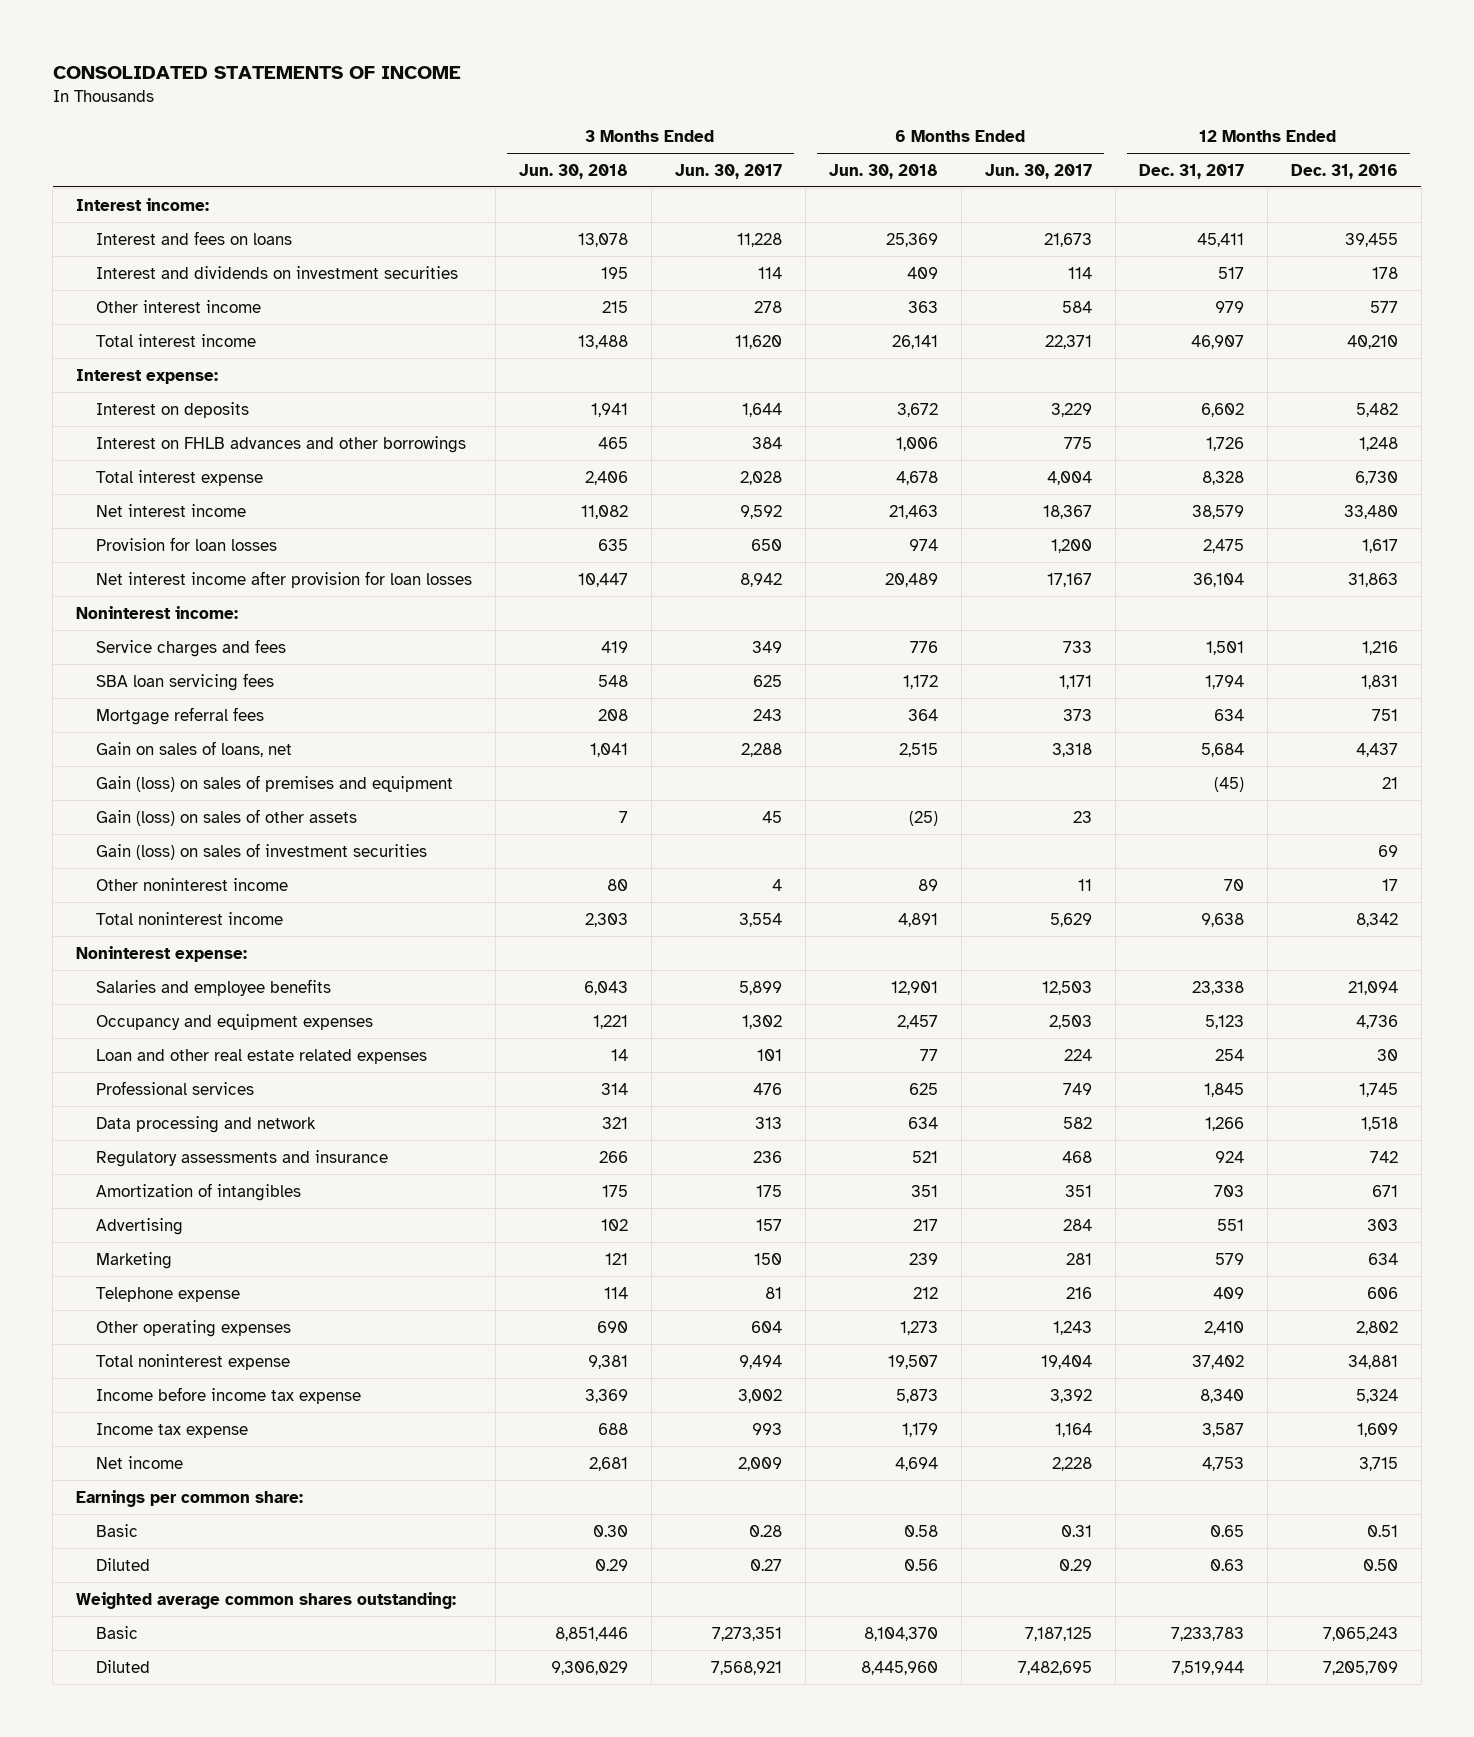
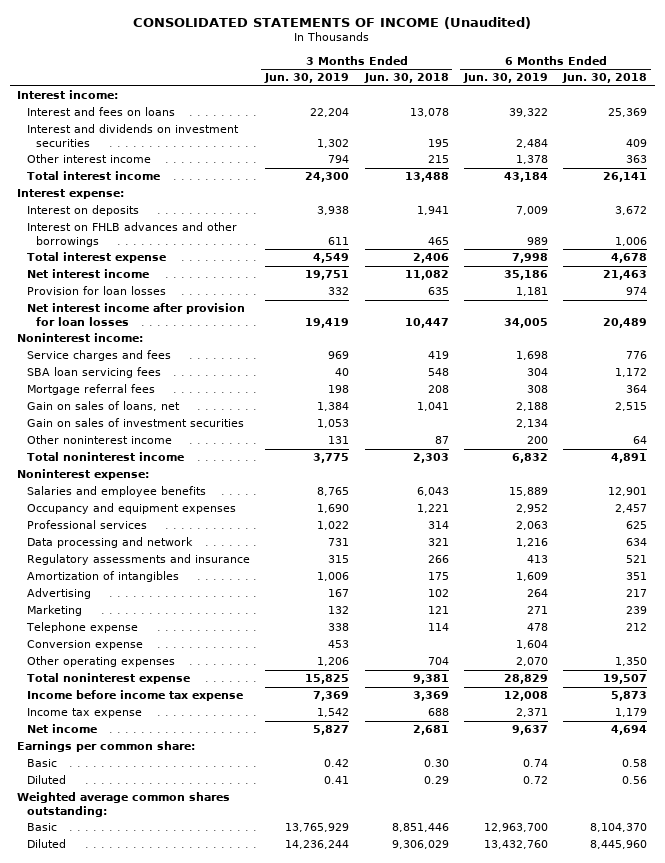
- CONSOLIDATED STATEMENTS OF INCOME
+ CONSOLIDATED STATEMENTS OF INCOME (Unaudited)
- | 3 Months Ended Jun. 30, 2018 | 3 Months Ended Jun. 30, 2017 | 6 Months Ended Jun. 30, 2018 | 6 Months Ended Jun. 30, 2017 | 12 Months Ended Dec. 31, 2017 | 12 Months Ended Dec. 31, 2016
+ | 3 Months Ended Jun. 30, 2019 | 3 Months Ended Jun. 30, 2018 | 6 Months Ended Jun. 30, 2019 | 6 Months Ended Jun. 30, 2018
- Gain (loss) on sales of premises and equipment | | | | | (45) | 21
- Gain (loss) on sales of other assets | 7 | 45 | (25) | 23 | |
- Gain (loss) on sales of investment securities | | | | | | 69
- Other noninterest income | 80 | 4 | 89 | 11 | 70 | 17
+ Gain on sales of investment securities | 1,053 | | 2,134 |
+ Other noninterest income | 131 | 87 | 200 | 64
- Loan and other real estate related expenses | 14 | 101 | 77 | 224 | 254 | 30
- Other operating expenses | 690 | 604 | 1,273 | 1,243 | 2,410 | 2,802
+ Conversion expense | 453 | | 1,604 |
+ Other operating expenses | 1,206 | 704 | 2,070 | 1,350

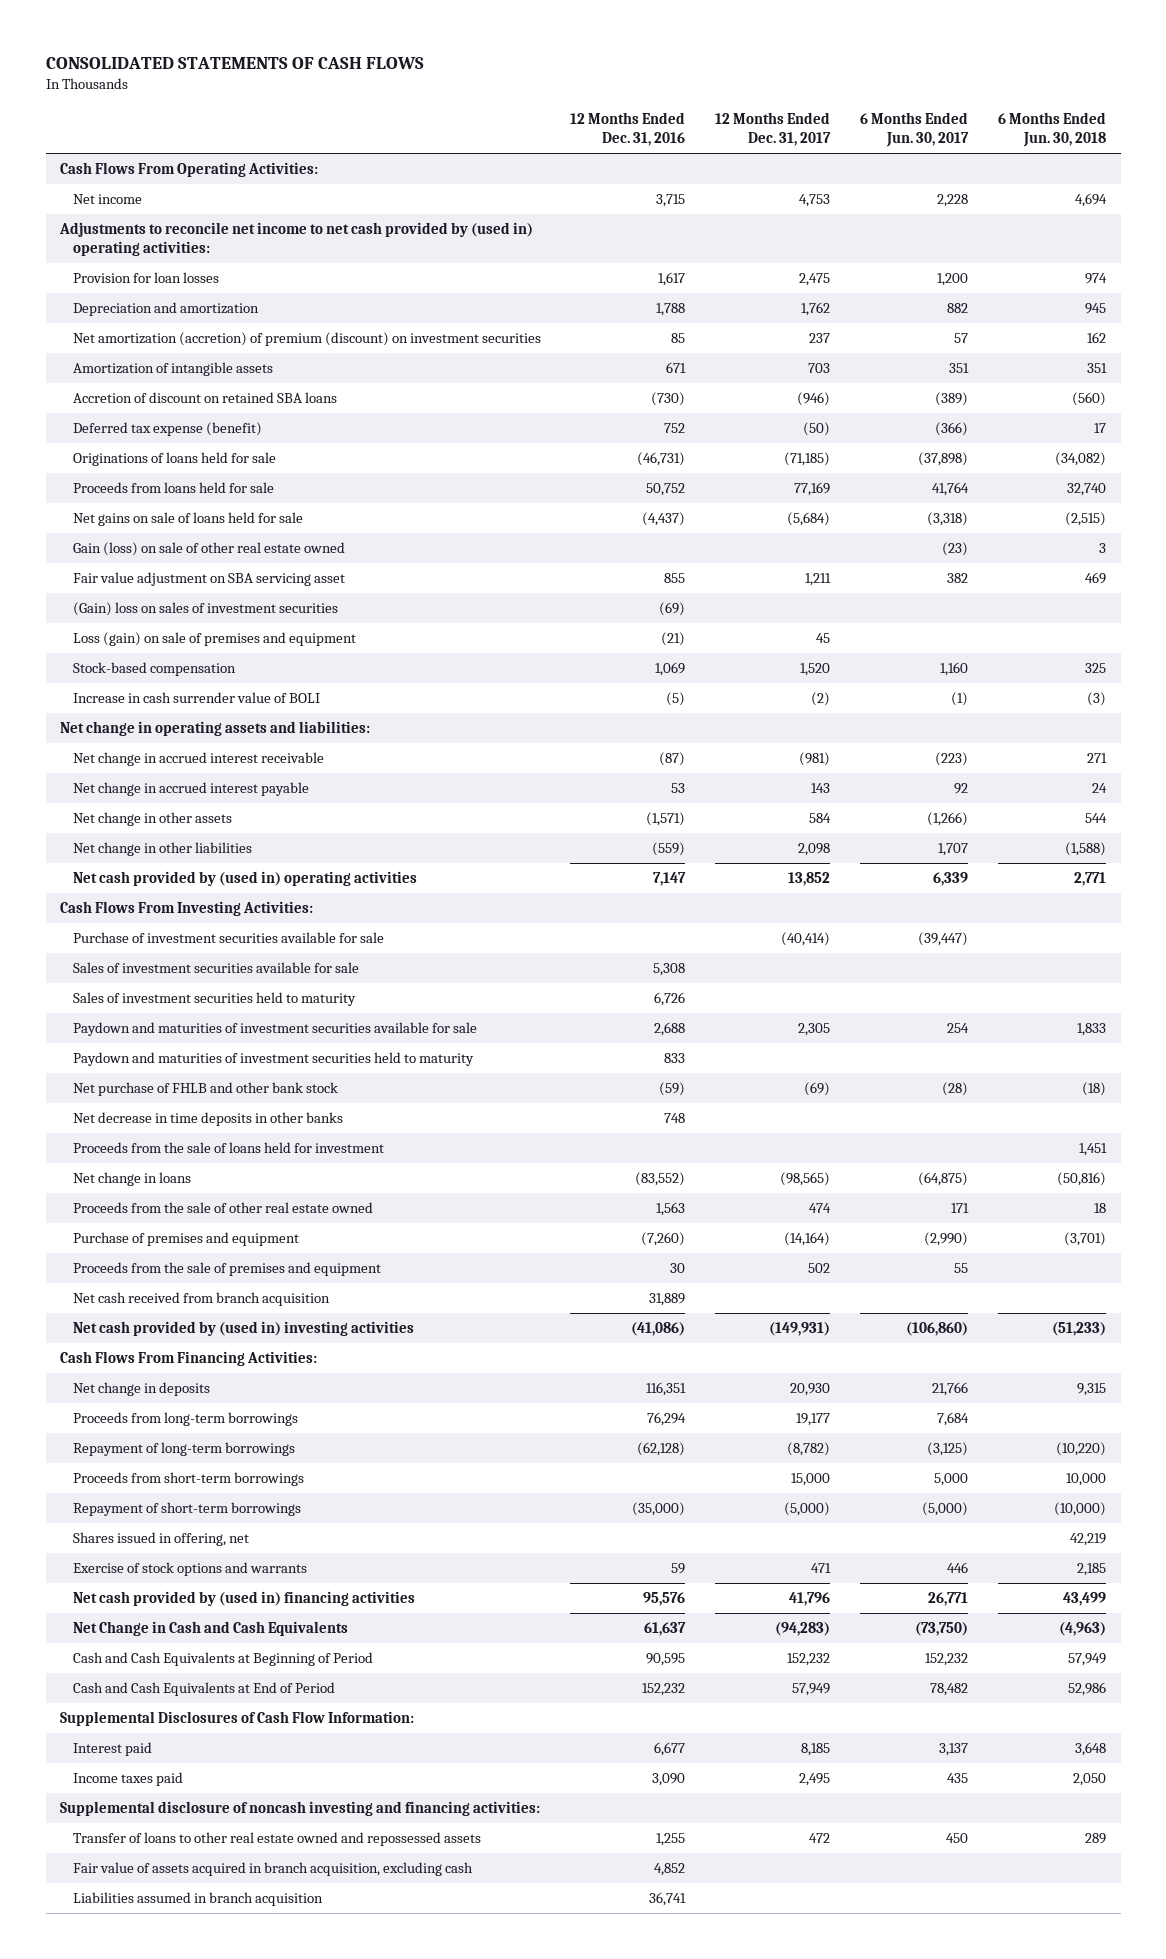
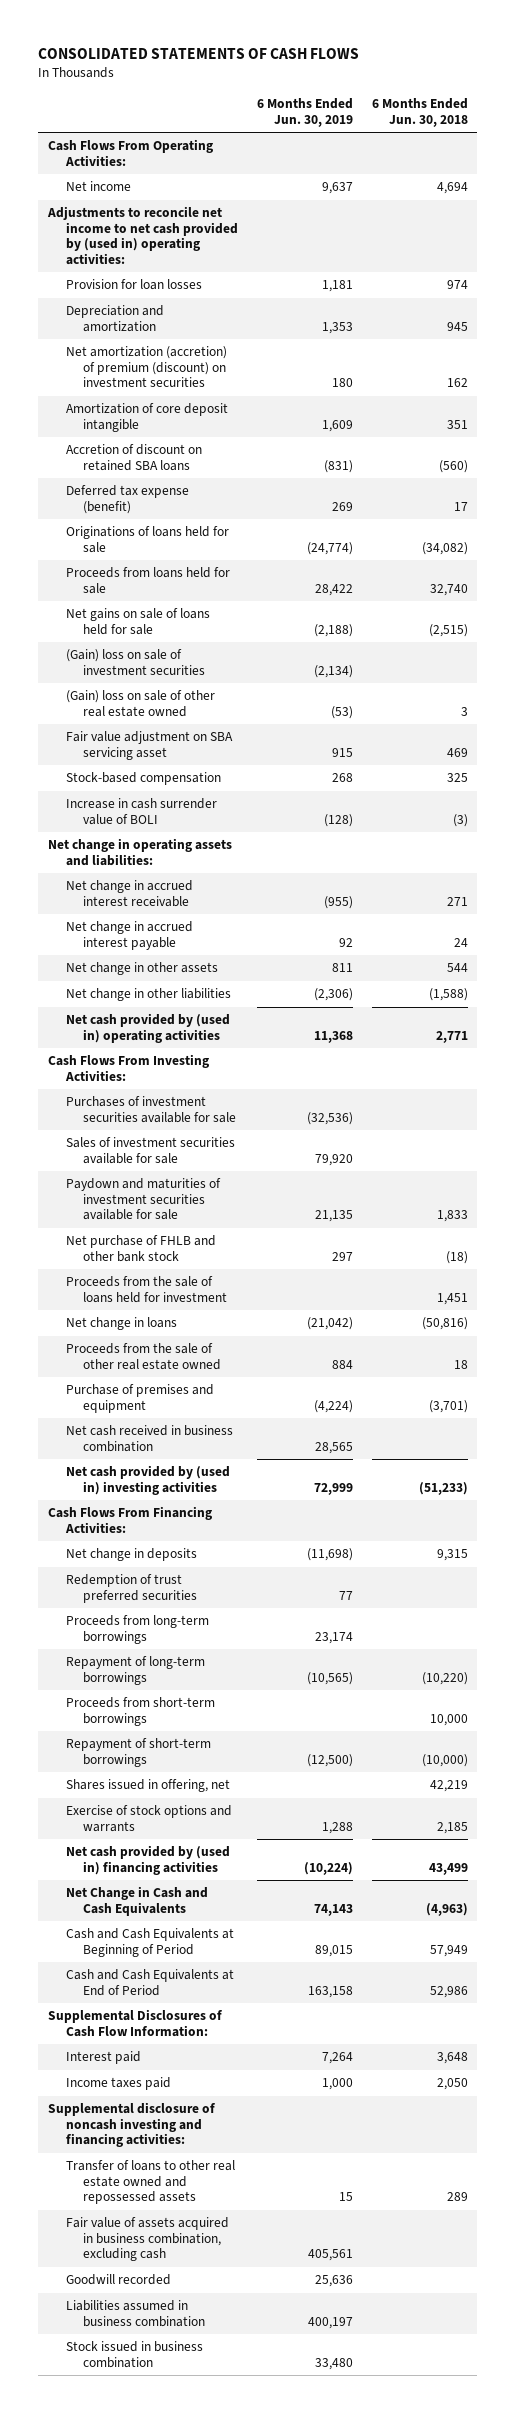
- | 12 Months Ended Dec. 31, 2016 | 12 Months Ended Dec. 31, 2017 | 6 Months Ended Jun. 30, 2017 | 6 Months Ended Jun. 30, 2018
+ | 6 Months Ended Jun. 30, 2019 | 6 Months Ended Jun. 30, 2018
- Amortization of intangible assets | 671 | 703 | 351 | 351
+ Amortization of core deposit intangible | 1,609 | 351
- Gain (loss) on sale of other real estate owned | | | (23) | 3
+ (Gain) loss on sale of investment securities | (2,134) |
+ (Gain) loss on sale of other real estate owned | (53) | 3
- (Gain) loss on sales of investment securities | (69) | | |
- Loss (gain) on sale of premises and equipment | (21) | 45 | |
- Purchase of investment securities available for sale | | (40,414) | (39,447) |
+ Purchases of investment securities available for sale | (32,536) |
- Sales of investment securities held to maturity | 6,726 | | |
- Paydown and maturities of investment securities held to maturity | 833 | | |
- Net decrease in time deposits in other banks | 748 | | |
- Proceeds from the sale of premises and equipment | 30 | 502 | 55 |
- Net cash received from branch acquisition | 31,889 | | |
+ Net cash received in business combination | 28,565 |
+ Redemption of trust preferred securities | 77 |
- Fair value of assets acquired in branch acquisition, excluding cash | 4,852 | | |
- Liabilities assumed in branch acquisition | 36,741 | | |
+ Fair value of assets acquired in business combination, excluding cash | 405,561 |
+ Goodwill recorded | 25,636 |
+ Liabilities assumed in business combination | 400,197 |
+ Stock issued in business combination | 33,480 |

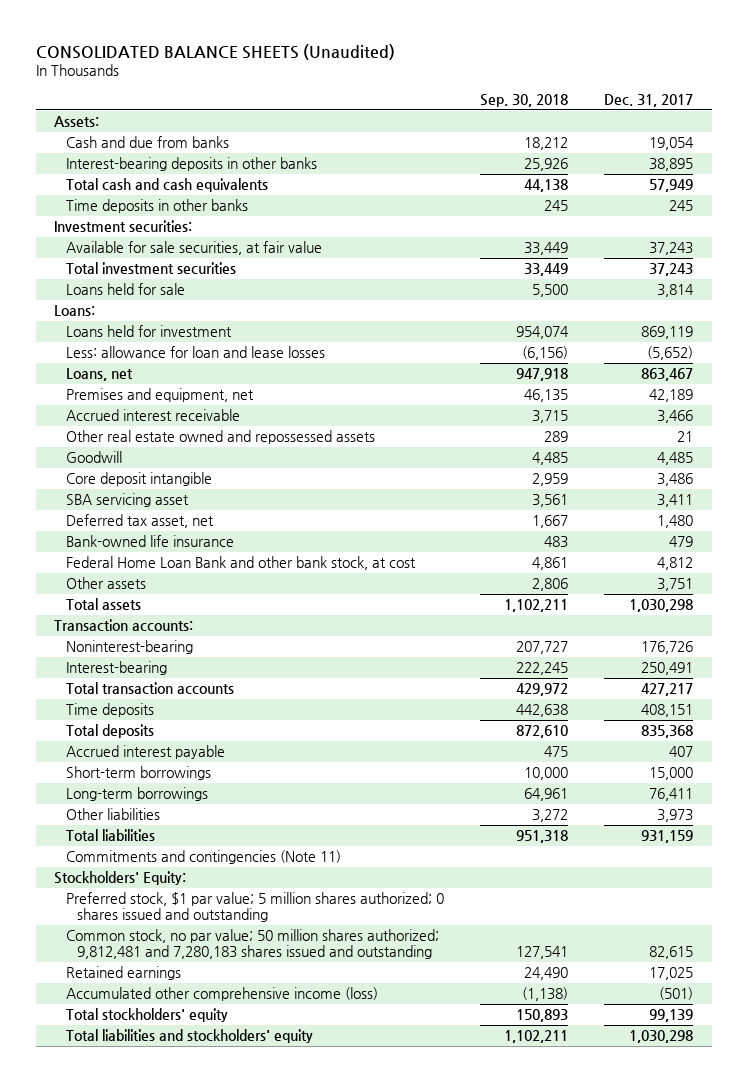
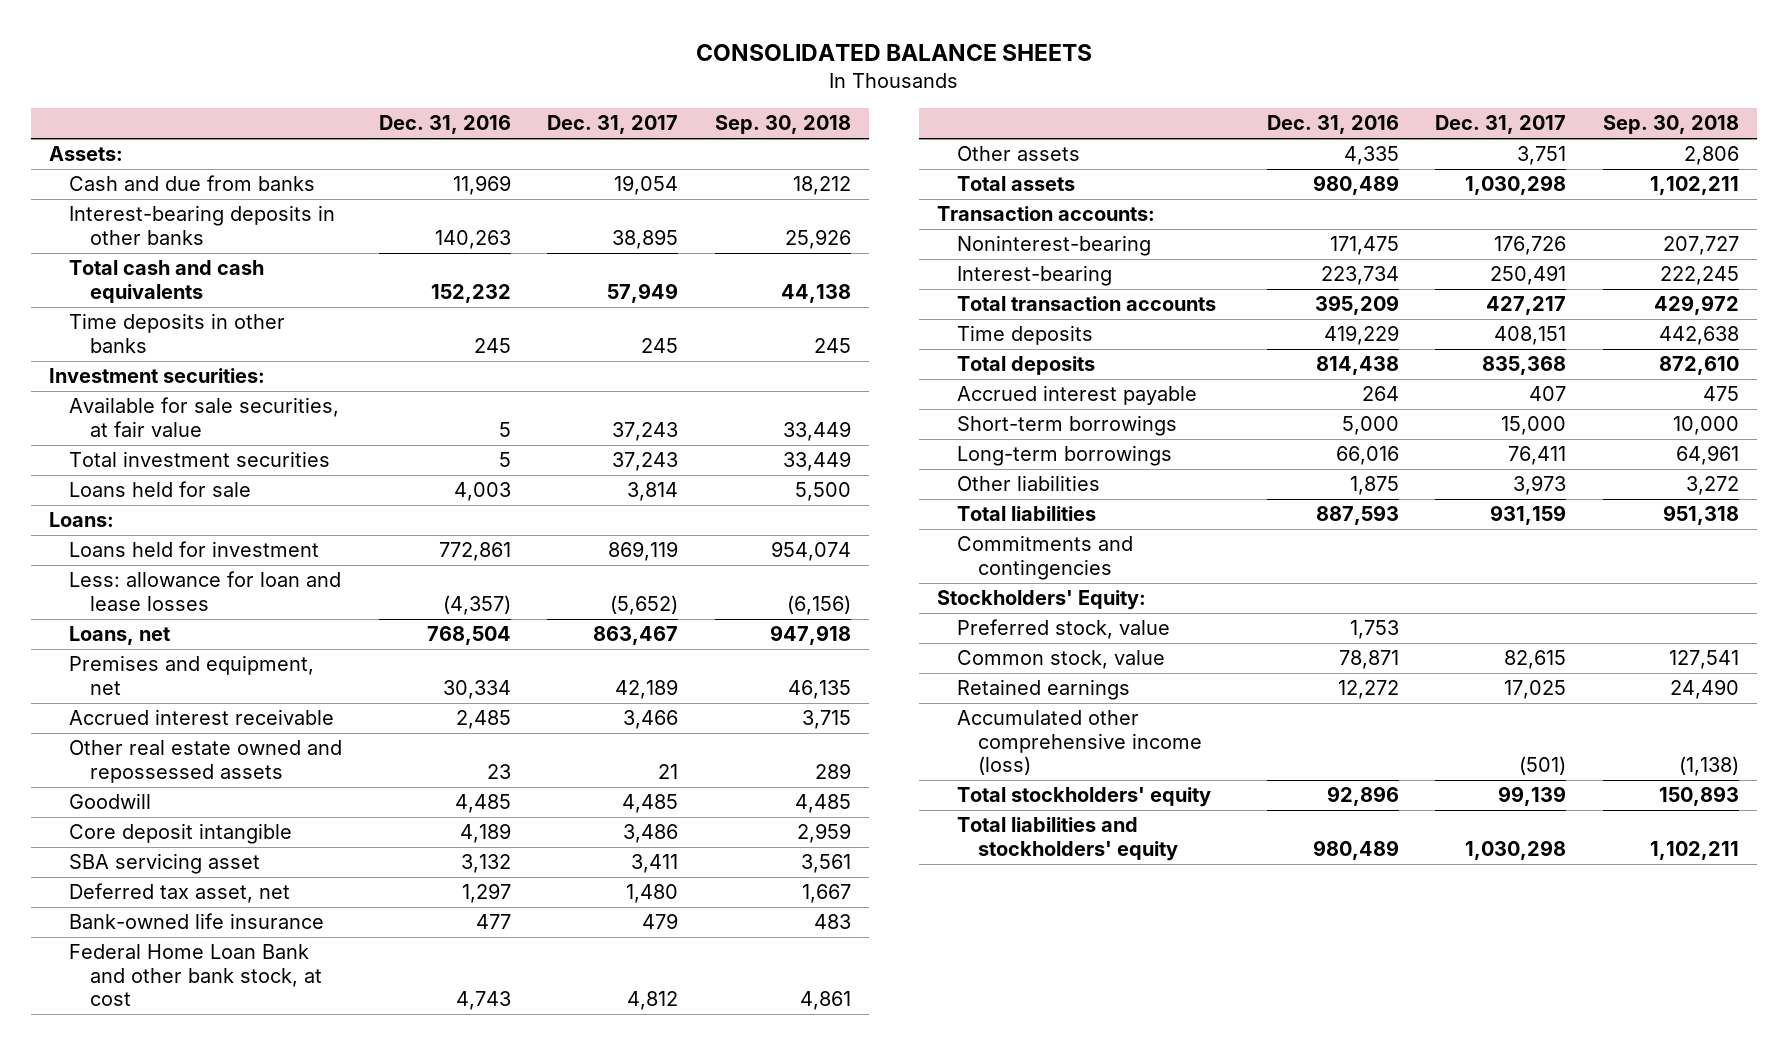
- CONSOLIDATED BALANCE SHEETS (Unaudited)
+ CONSOLIDATED BALANCE SHEETS
- | Sep. 30, 2018 | Dec. 31, 2017
+ | Dec. 31, 2016 | Dec. 31, 2017 | Sep. 30, 2018
- Commitments and contingencies (Note 11)
+ Commitments and contingencies
- Preferred stock, $1 par value; 5 million shares authorized; 0 shares issued and outstanding
- Common stock, no par value; 50 million shares authorized; 9,812,481 and 7,280,183 shares issued and outstanding | 127,541 | 82,615
+ Preferred stock, value | 1,753 | |
+ Common stock, value | 78,871 | 82,615 | 127,541

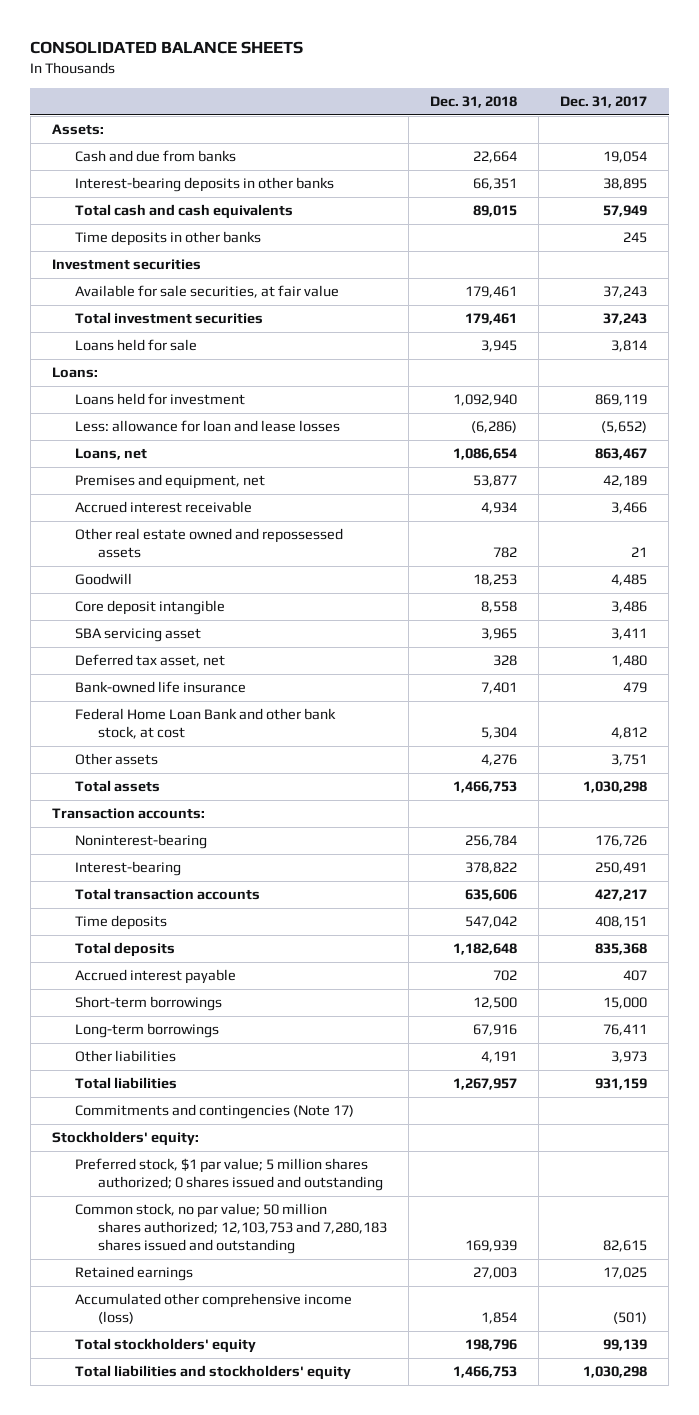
- | Dec. 31, 2016 | Dec. 31, 2017 | Sep. 30, 2018
+ | Dec. 31, 2018 | Dec. 31, 2017
- Investment securities:
+ Investment securities
- Commitments and contingencies
- Stockholders' Equity:
- Preferred stock, value | 1,753 | |
- Common stock, value | 78,871 | 82,615 | 127,541
+ Commitments and contingencies (Note 17)
+ Stockholders' equity:
+ Preferred stock, $1 par value; 5 million shares authorized; 0 shares issued and outstanding
+ Common stock, no par value; 50 million shares authorized; 12,103,753 and 7,280,183 shares issued and outstanding | 169,939 | 82,615

